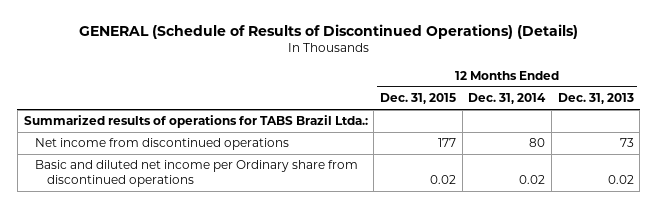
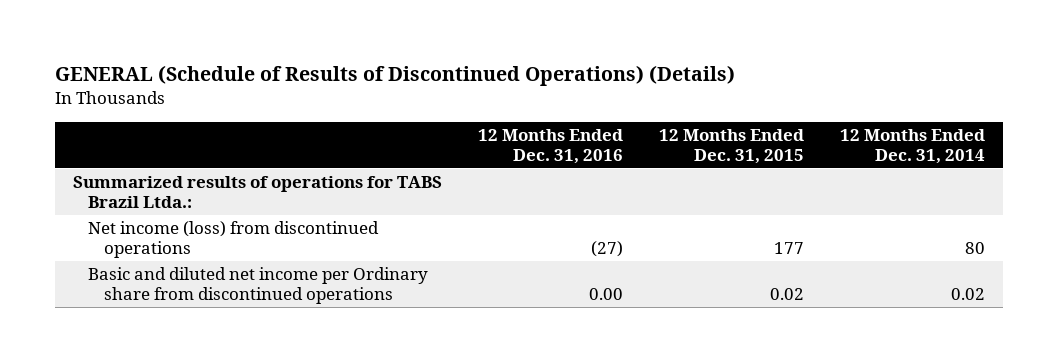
- | 12 Months Ended Dec. 31, 2015 | 12 Months Ended Dec. 31, 2014 | 12 Months Ended Dec. 31, 2013
+ | 12 Months Ended Dec. 31, 2016 | 12 Months Ended Dec. 31, 2015 | 12 Months Ended Dec. 31, 2014
- Net income from discontinued operations | 177 | 80 | 73
+ Net income (loss) from discontinued operations | (27) | 177 | 80

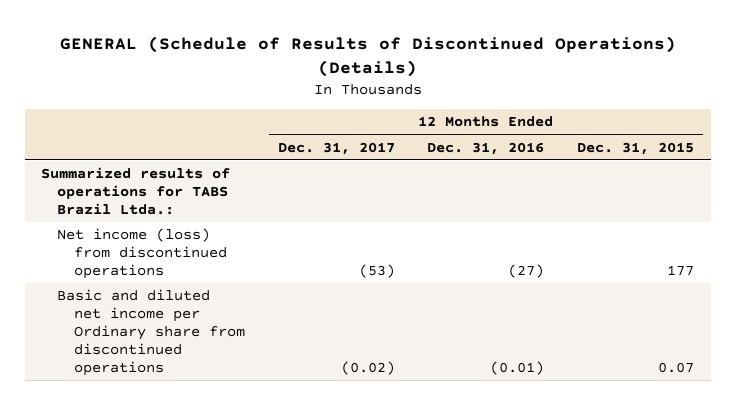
- | 12 Months Ended Dec. 31, 2016 | 12 Months Ended Dec. 31, 2015 | 12 Months Ended Dec. 31, 2014
+ | 12 Months Ended Dec. 31, 2017 | 12 Months Ended Dec. 31, 2016 | 12 Months Ended Dec. 31, 2015
- Basic and diluted net income per Ordinary share from discontinued operations | 0.00 | 0.02 | 0.02
+ Basic and diluted net income per Ordinary share from discontinued operations | (0.02) | (0.01) | 0.07

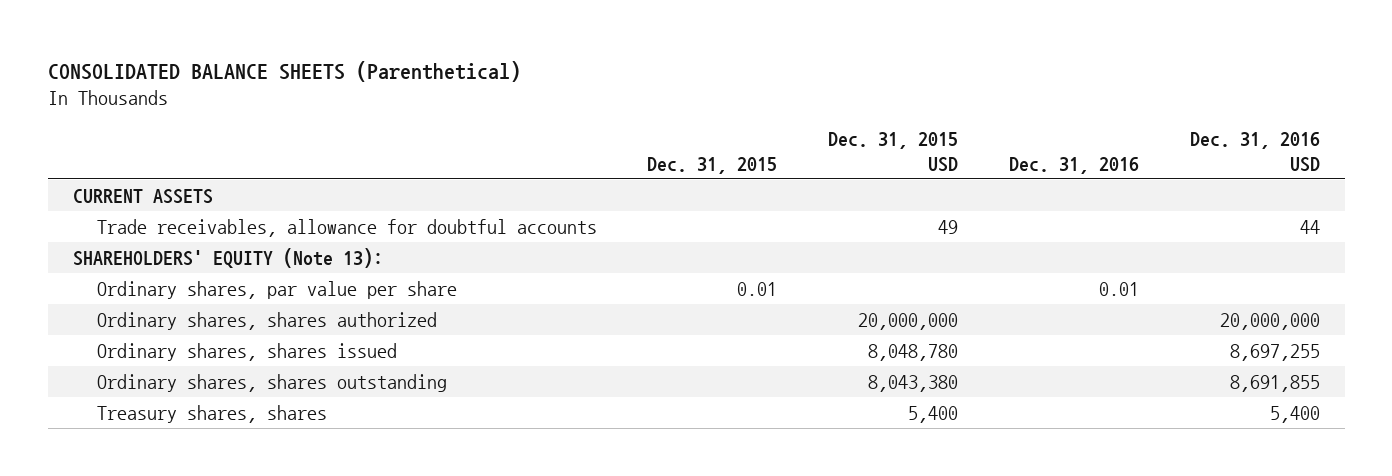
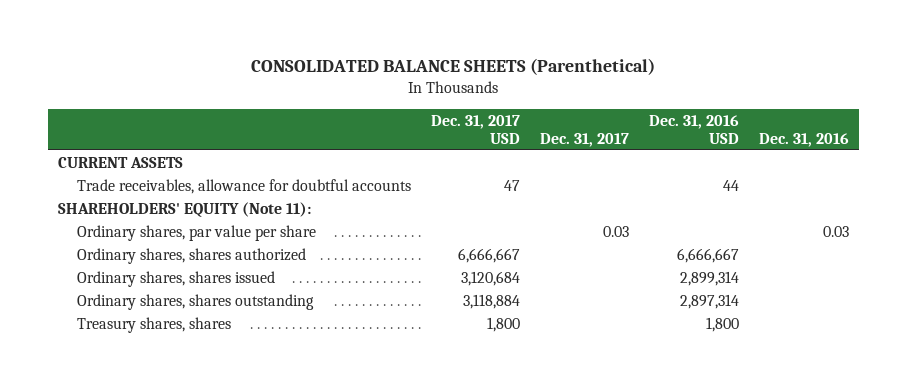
- | Dec. 31, 2015 | Dec. 31, 2015 USD | Dec. 31, 2016 | Dec. 31, 2016 USD
+ | Dec. 31, 2017 USD | Dec. 31, 2017 | Dec. 31, 2016 USD | Dec. 31, 2016
- SHAREHOLDERS' EQUITY (Note 13):
- Ordinary shares, par value per share | 0.01 | | 0.01 |
- Ordinary shares, shares authorized | | 20,000,000 | | 20,000,000
- Ordinary shares, shares issued | | 8,048,780 | | 8,697,255
- Ordinary shares, shares outstanding | | 8,043,380 | | 8,691,855
- Treasury shares, shares | | 5,400 | | 5,400
+ SHAREHOLDERS' EQUITY (Note 11):
+ Ordinary shares, par value per share | | 0.03 | | 0.03
+ Ordinary shares, shares authorized | 6,666,667 | | 6,666,667 |
+ Ordinary shares, shares issued | 3,120,684 | | 2,899,314 |
+ Ordinary shares, shares outstanding | 3,118,884 | | 2,897,314 |
+ Treasury shares, shares | 1,800 | | 1,800 |

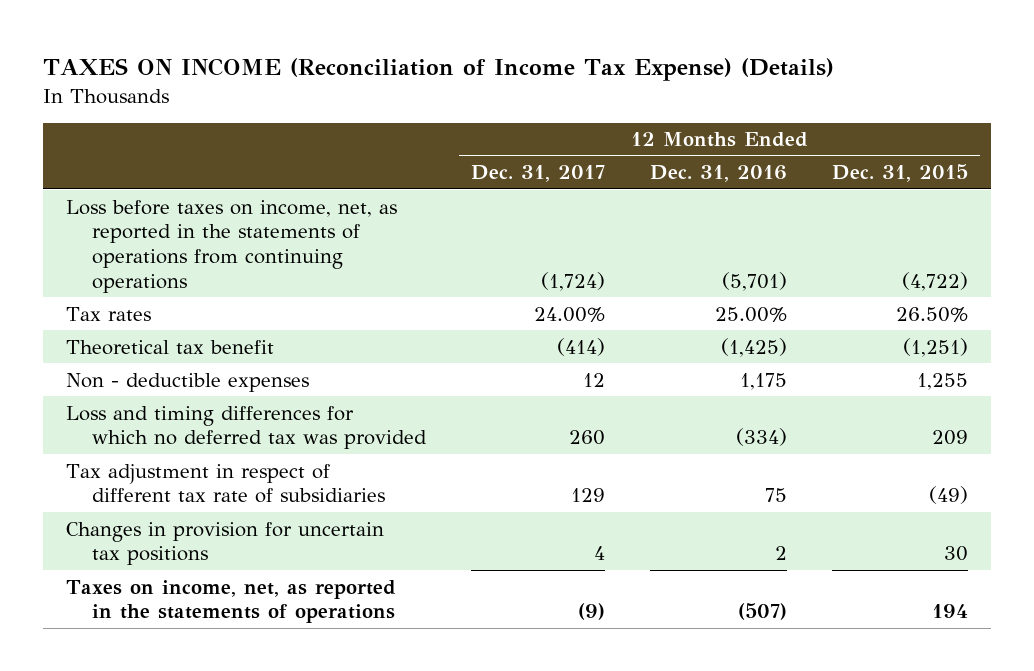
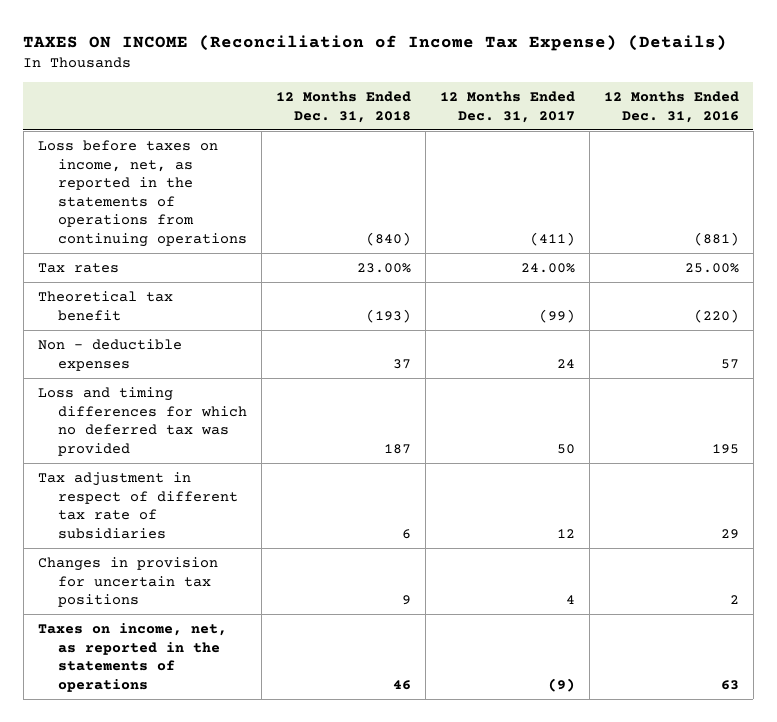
- | 12 Months Ended Dec. 31, 2017 | 12 Months Ended Dec. 31, 2016 | 12 Months Ended Dec. 31, 2015
+ | 12 Months Ended Dec. 31, 2018 | 12 Months Ended Dec. 31, 2017 | 12 Months Ended Dec. 31, 2016
- Loss before taxes on income, net, as reported in the statements of operations from continuing operations | (1,724) | (5,701) | (4,722)
+ Loss before taxes on income, net, as reported in the statements of operations from continuing operations | (840) | (411) | (881)
- Theoretical tax benefit | (414) | (1,425) | (1,251)
- Non - deductible expenses | 12 | 1,175 | 1,255
- Loss and timing differences for which no deferred tax was provided | 260 | (334) | 209
- Tax adjustment in respect of different tax rate of subsidiaries | 129 | 75 | (49)
+ Theoretical tax benefit | (193) | (99) | (220)
+ Non - deductible expenses | 37 | 24 | 57
+ Loss and timing differences for which no deferred tax was provided | 187 | 50 | 195
+ Tax adjustment in respect of different tax rate of subsidiaries | 6 | 12 | 29
- Taxes on income, net, as reported in the statements of operations | (9) | (507) | 194
+ Taxes on income, net, as reported in the statements of operations | 46 | (9) | 63

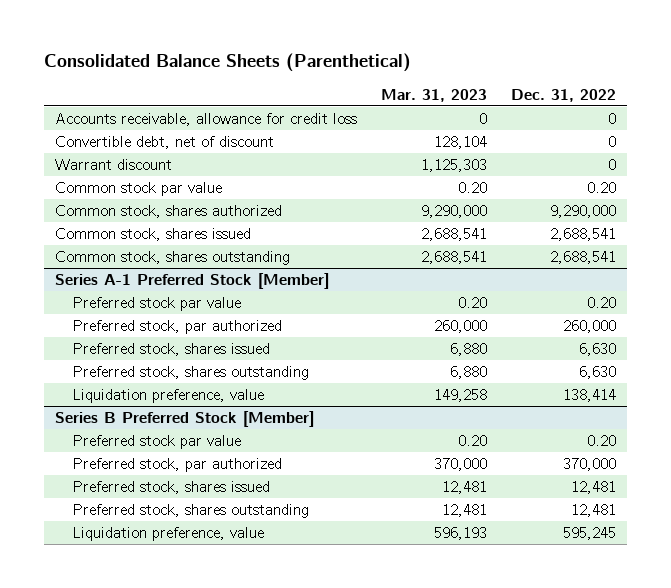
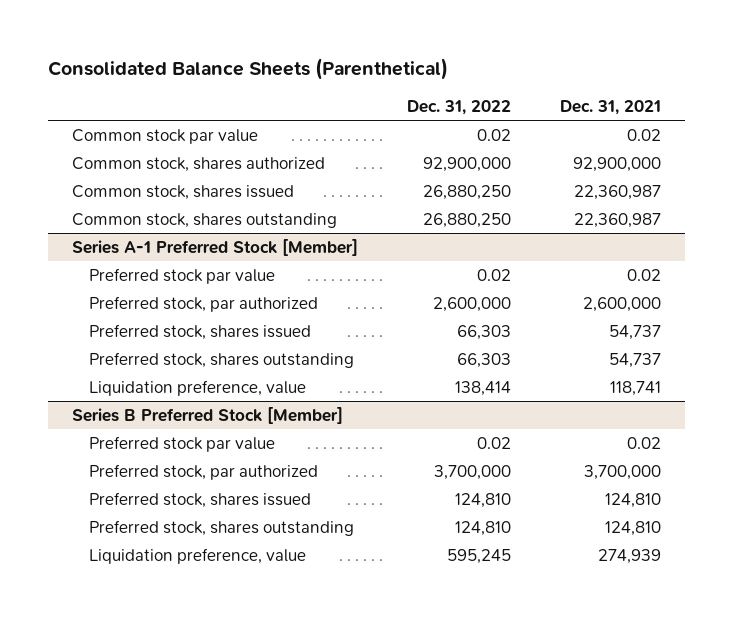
- | Mar. 31, 2023 | Dec. 31, 2022
+ | Dec. 31, 2022 | Dec. 31, 2021
- Accounts receivable, allowance for credit loss | 0 | 0
- Convertible debt, net of discount | 128,104 | 0
- Warrant discount | 1,125,303 | 0
- Common stock par value | 0.20 | 0.20
- Common stock, shares authorized | 9,290,000 | 9,290,000
- Common stock, shares issued | 2,688,541 | 2,688,541
- Common stock, shares outstanding | 2,688,541 | 2,688,541
+ Common stock par value | 0.02 | 0.02
+ Common stock, shares authorized | 92,900,000 | 92,900,000
+ Common stock, shares issued | 26,880,250 | 22,360,987
+ Common stock, shares outstanding | 26,880,250 | 22,360,987
@ Series A-1 Preferred Stock [Member]
- Preferred stock par value | 0.20 | 0.20
- Preferred stock, par authorized | 260,000 | 260,000
- Preferred stock, shares issued | 6,880 | 6,630
- Preferred stock, shares outstanding | 6,880 | 6,630
+ Preferred stock par value | 0.02 | 0.02
+ Preferred stock, par authorized | 2,600,000 | 2,600,000
+ Preferred stock, shares issued | 66,303 | 54,737
+ Preferred stock, shares outstanding | 66,303 | 54,737
@ Series B Preferred Stock [Member]
- Preferred stock par value | 0.20 | 0.20
- Preferred stock, par authorized | 370,000 | 370,000
- Preferred stock, shares issued | 12,481 | 12,481
- Preferred stock, shares outstanding | 12,481 | 12,481
+ Preferred stock par value | 0.02 | 0.02
+ Preferred stock, par authorized | 3,700,000 | 3,700,000
+ Preferred stock, shares issued | 124,810 | 124,810
+ Preferred stock, shares outstanding | 124,810 | 124,810

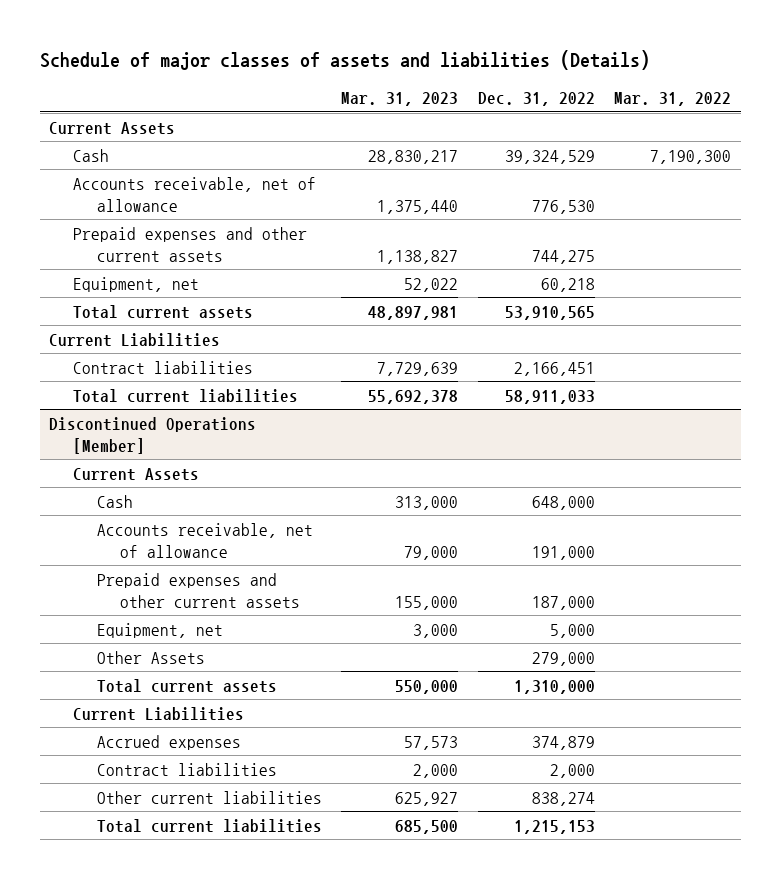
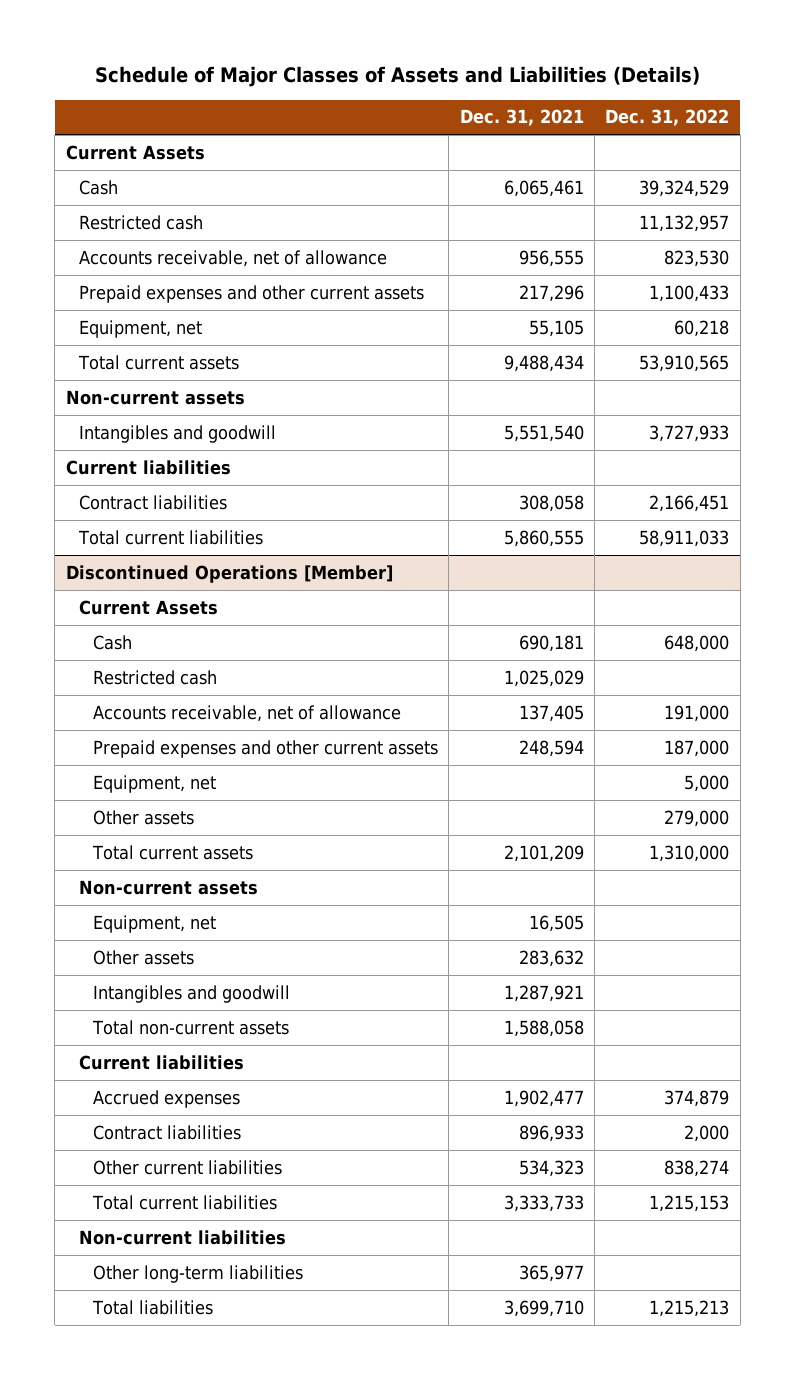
- Schedule of major classes of assets and liabilities (Details)
+ Schedule of Major Classes of Assets and Liabilities (Details)
- | Mar. 31, 2023 | Dec. 31, 2022 | Mar. 31, 2022
+ | Dec. 31, 2021 | Dec. 31, 2022
- Accounts receivable, net of allowance | 1,375,440 | 776,530 |
- Prepaid expenses and other current assets | 1,138,827 | 744,275 |
+ Restricted cash | | 11,132,957
+ Accounts receivable, net of allowance | 956,555 | 823,530
+ Prepaid expenses and other current assets | 217,296 | 1,100,433
- Current Liabilities
+ Non-current assets
+ Intangibles and goodwill | 5,551,540 | 3,727,933
+ Current liabilities
@ Discontinued Operations [Member]
+ Restricted cash | 1,025,029 |
- Other Assets | | 279,000 |
+ Other assets | | 279,000
- Current Liabilities
+ Non-current assets
+ Equipment, net | 16,505 |
+ Other assets | 283,632 |
+ Intangibles and goodwill | 1,287,921 |
+ Total non-current assets | 1,588,058 |
+ Current liabilities
+ Non-current liabilities
+ Other long-term liabilities | 365,977 |
+ Total liabilities | 3,699,710 | 1,215,213

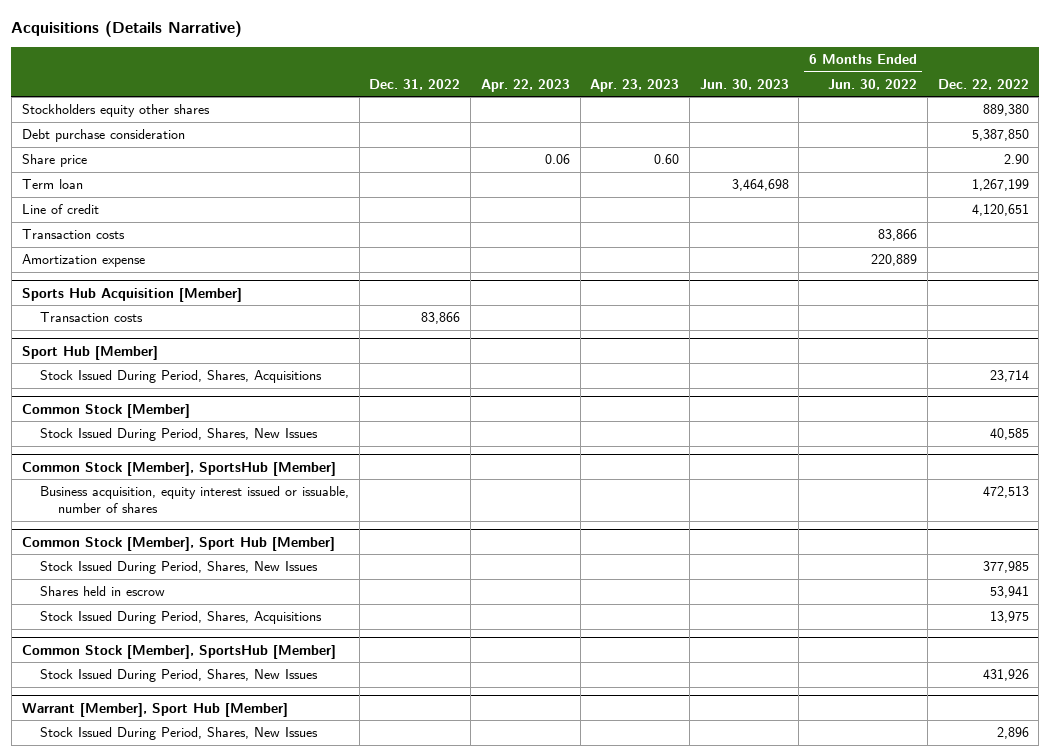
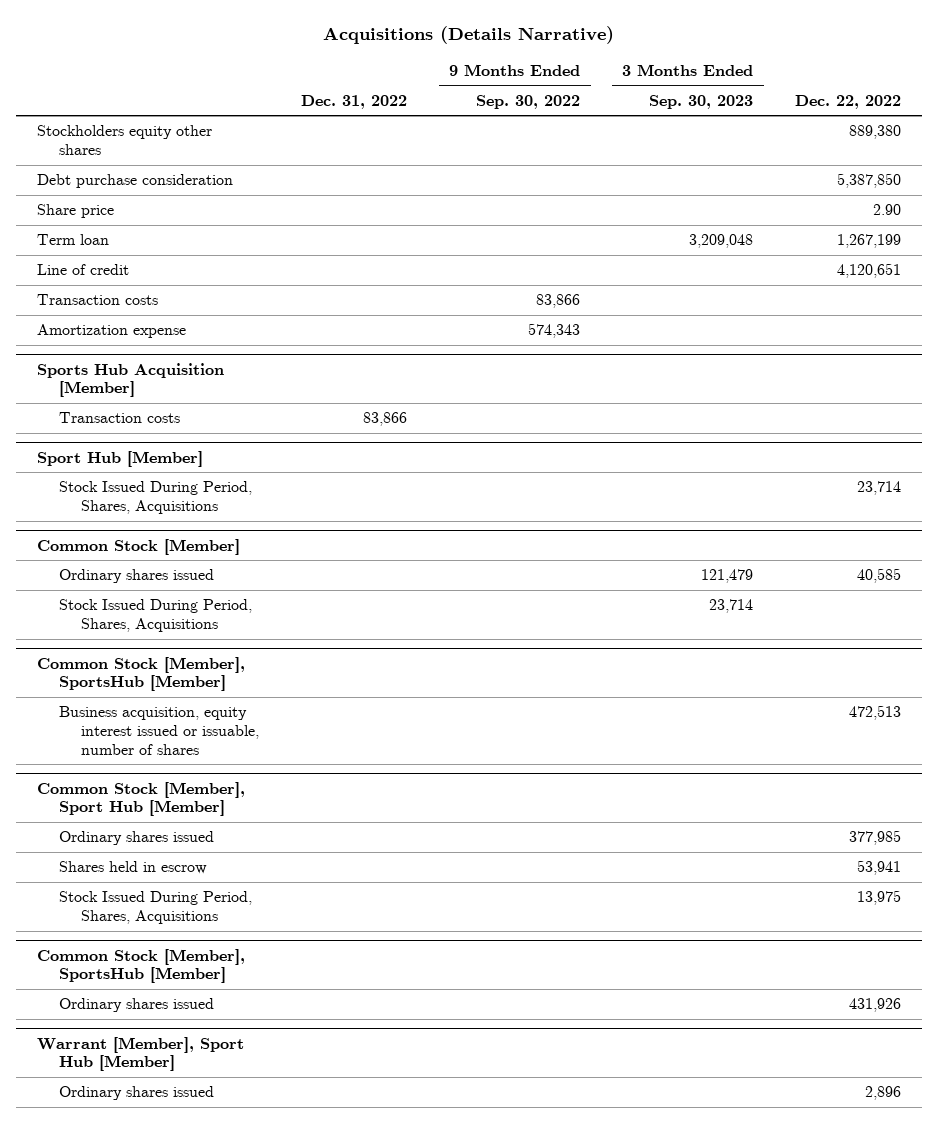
- | Dec. 31, 2022 | Apr. 22, 2023 | Apr. 23, 2023 | Jun. 30, 2023 | 6 Months Ended Jun. 30, 2022 | Dec. 22, 2022
+ | Dec. 31, 2022 | 9 Months Ended Sep. 30, 2022 | 3 Months Ended Sep. 30, 2023 | Dec. 22, 2022
@ Common Stock [Member]
- Stock Issued During Period, Shares, New Issues | | | | | | 40,585
+ Ordinary shares issued | | | 121,479 | 40,585
+ Stock Issued During Period, Shares, Acquisitions | | | 23,714 |
@ Common Stock [Member], Sport Hub [Member]
- Stock Issued During Period, Shares, New Issues | | | | | | 377,985
+ Ordinary shares issued | | | | 377,985
@ Common Stock [Member], SportsHub [Member]
- Stock Issued During Period, Shares, New Issues | | | | | | 431,926
+ Ordinary shares issued | | | | 431,926
@ Warrant [Member], Sport Hub [Member]
- Stock Issued During Period, Shares, New Issues | | | | | | 2,896
+ Ordinary shares issued | | | | 2,896

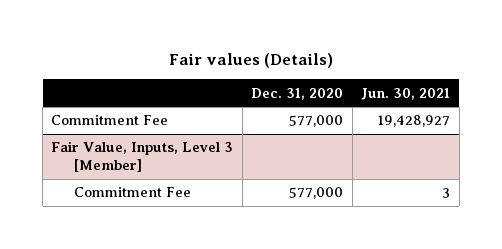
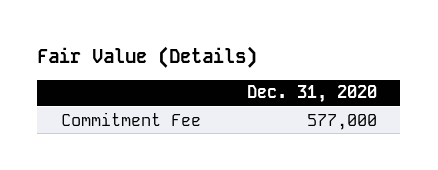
- Fair values (Details)
+ Fair Value (Details)
- | Dec. 31, 2020 | Jun. 30, 2021
+ | Dec. 31, 2020
- Fair Value, Inputs, Level 3 [Member]
- Commitment Fee | 577,000 | 3

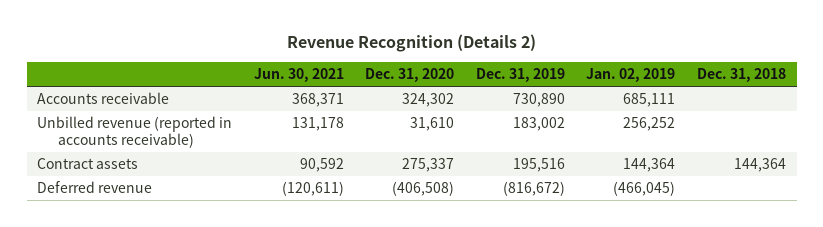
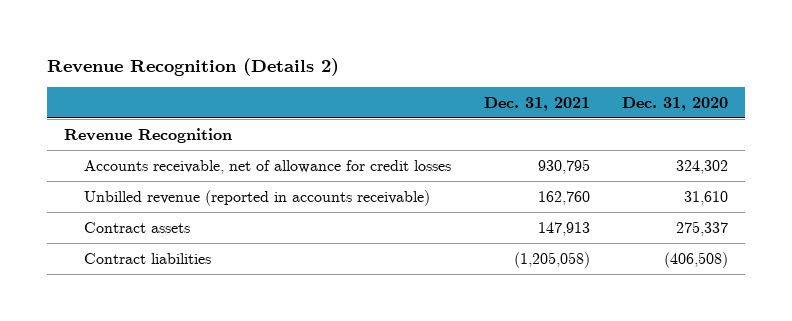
- | Jun. 30, 2021 | Dec. 31, 2020 | Dec. 31, 2019 | Jan. 02, 2019 | Dec. 31, 2018
+ | Dec. 31, 2021 | Dec. 31, 2020
- Accounts receivable | 368,371 | 324,302 | 730,890 | 685,111 |
+ Revenue Recognition
+ Accounts receivable, net of allowance for credit losses | 930,795 | 324,302
- Deferred revenue | (120,611) | (406,508) | (816,672) | (466,045) |
+ Contract liabilities | (1,205,058) | (406,508)

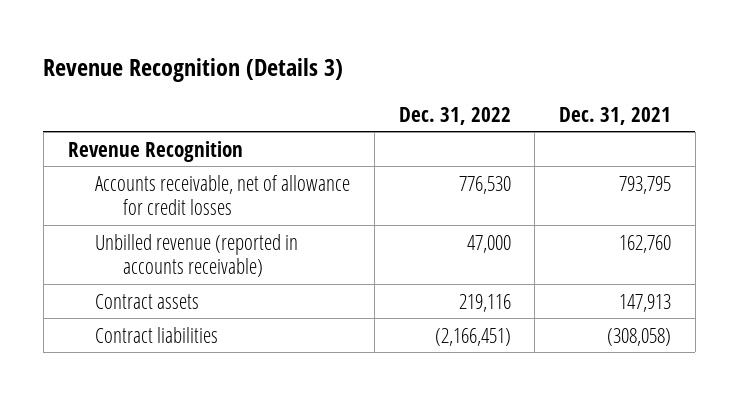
- Revenue Recognition (Details 2)
+ Revenue Recognition (Details 3)
- | Dec. 31, 2021 | Dec. 31, 2020
+ | Dec. 31, 2022 | Dec. 31, 2021
- Accounts receivable, net of allowance for credit losses | 930,795 | 324,302
+ Accounts receivable, net of allowance for credit losses | 776,530 | 793,795
- Contract liabilities | (1,205,058) | (406,508)
+ Contract liabilities | (2,166,451) | (308,058)

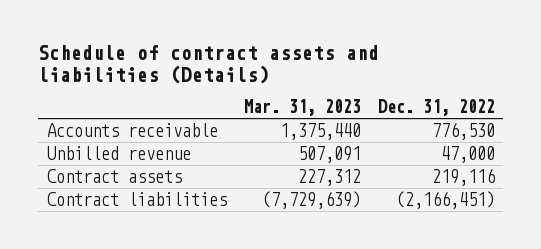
- Revenue Recognition (Details 3)
+ Schedule of contract assets and liabilities (Details)
- | Dec. 31, 2022 | Dec. 31, 2021
+ | Mar. 31, 2023 | Dec. 31, 2022
- Revenue Recognition
- Accounts receivable, net of allowance for credit losses | 776,530 | 793,795
- Unbilled revenue (reported in accounts receivable) | 47,000 | 162,760
+ Accounts receivable | 1,375,440 | 776,530
+ Unbilled revenue | 507,091 | 47,000

